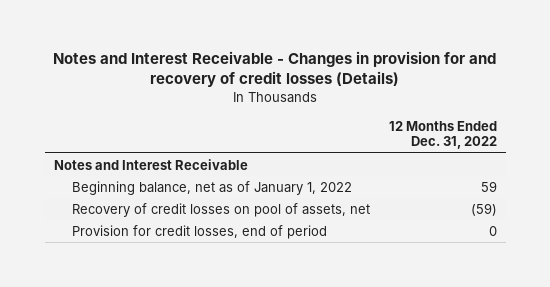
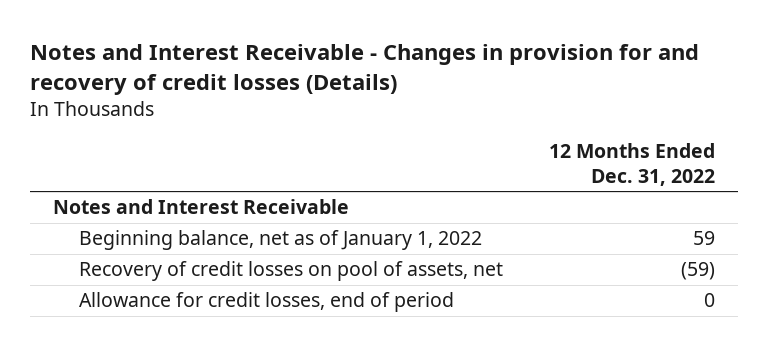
- Provision for credit losses, end of period | 0
+ Allowance for credit losses, end of period | 0

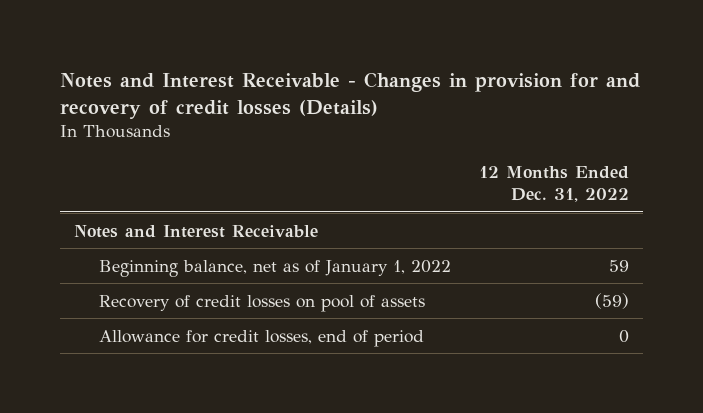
- Recovery of credit losses on pool of assets, net | (59)
+ Recovery of credit losses on pool of assets | (59)

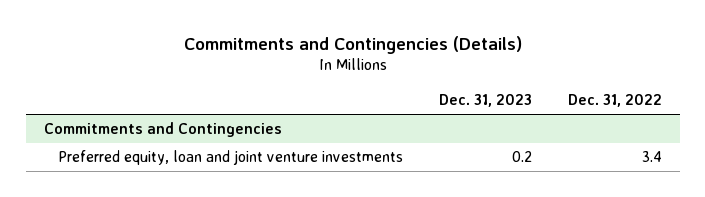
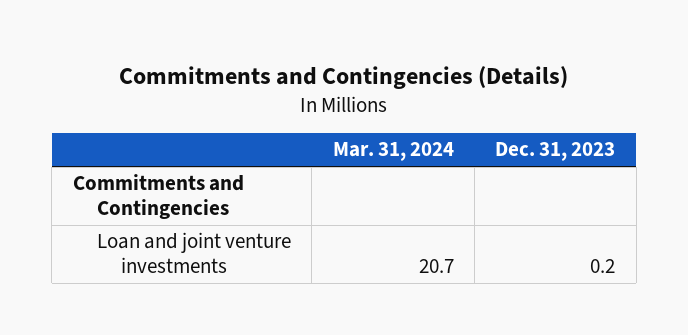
- | Dec. 31, 2023 | Dec. 31, 2022
+ | Mar. 31, 2024 | Dec. 31, 2023
- Preferred equity, loan and joint venture investments | 0.2 | 3.4
+ Loan and joint venture investments | 20.7 | 0.2

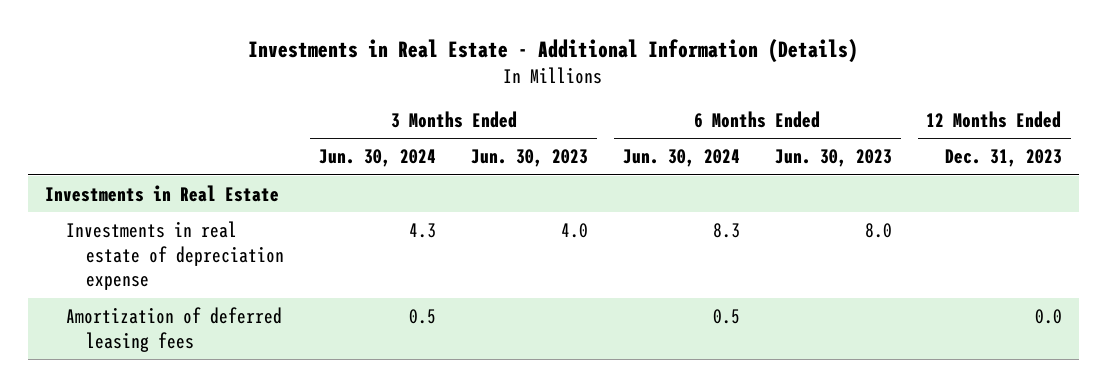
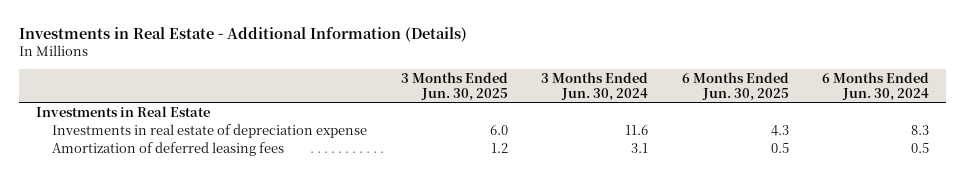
- | 3 Months Ended Jun. 30, 2024 | 3 Months Ended Jun. 30, 2023 | 6 Months Ended Jun. 30, 2024 | 6 Months Ended Jun. 30, 2023 | 12 Months Ended Dec. 31, 2023
+ | 3 Months Ended Jun. 30, 2025 | 3 Months Ended Jun. 30, 2024 | 6 Months Ended Jun. 30, 2025 | 6 Months Ended Jun. 30, 2024
- Investments in real estate of depreciation expense | 4.3 | 4.0 | 8.3 | 8.0 |
- Amortization of deferred leasing fees | 0.5 | | 0.5 | | 0.0
+ Investments in real estate of depreciation expense | 6.0 | 11.6 | 4.3 | 8.3
+ Amortization of deferred leasing fees | 1.2 | 3.1 | 0.5 | 0.5

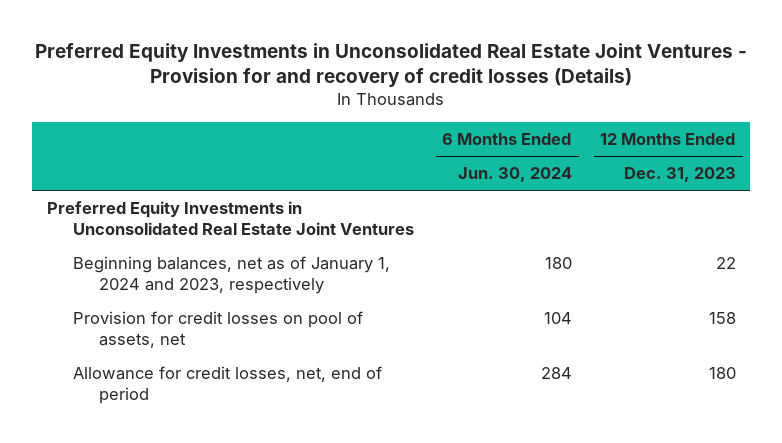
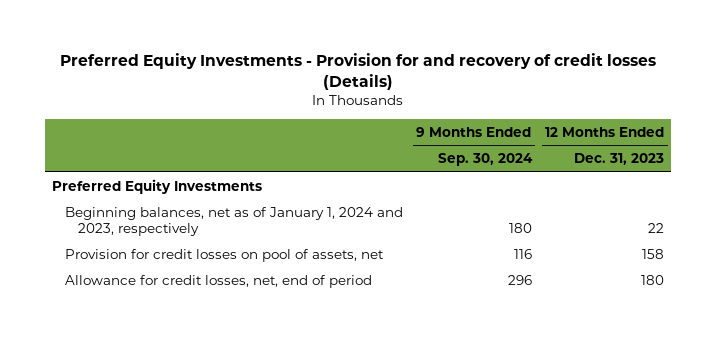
- Preferred Equity Investments in Unconsolidated Real Estate Joint Ventures - Provision for and recovery of credit losses (Details)
+ Preferred Equity Investments - Provision for and recovery of credit losses (Details)
- | 6 Months Ended Jun. 30, 2024 | 12 Months Ended Dec. 31, 2023
+ | 9 Months Ended Sep. 30, 2024 | 12 Months Ended Dec. 31, 2023
- Preferred Equity Investments in Unconsolidated Real Estate Joint Ventures
+ Preferred Equity Investments

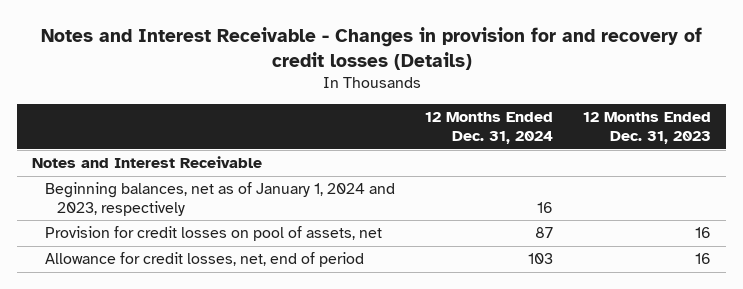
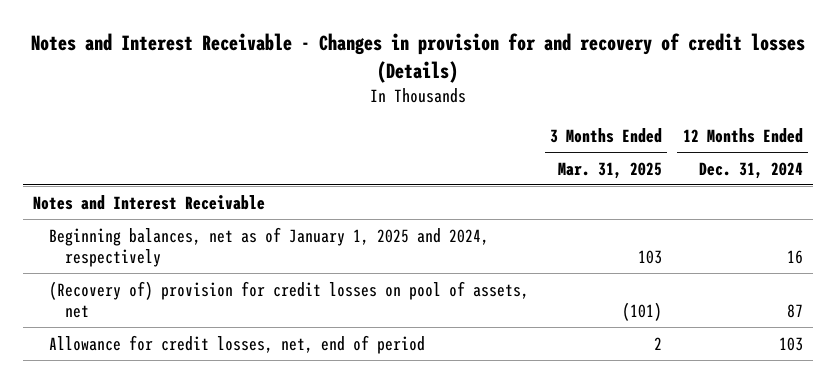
- | 12 Months Ended Dec. 31, 2024 | 12 Months Ended Dec. 31, 2023
+ | 3 Months Ended Mar. 31, 2025 | 12 Months Ended Dec. 31, 2024
- Beginning balances, net as of January 1, 2024 and 2023, respectively | 16 |
- Provision for credit losses on pool of assets, net | 87 | 16
+ Beginning balances, net as of January 1, 2025 and 2024, respectively | 103 | 16
+ (Recovery of) provision for credit losses on pool of assets, net | (101) | 87

